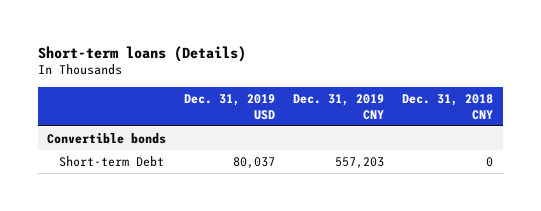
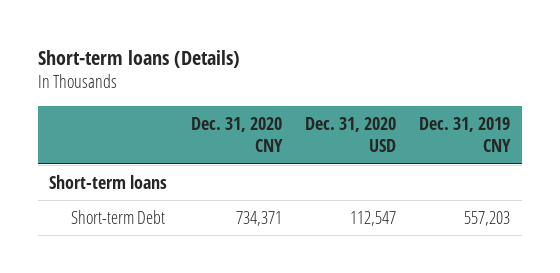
- | Dec. 31, 2019 USD | Dec. 31, 2019 CNY | Dec. 31, 2018 CNY
+ | Dec. 31, 2020 CNY | Dec. 31, 2020 USD | Dec. 31, 2019 CNY
- Convertible bonds
+ Short-term loans

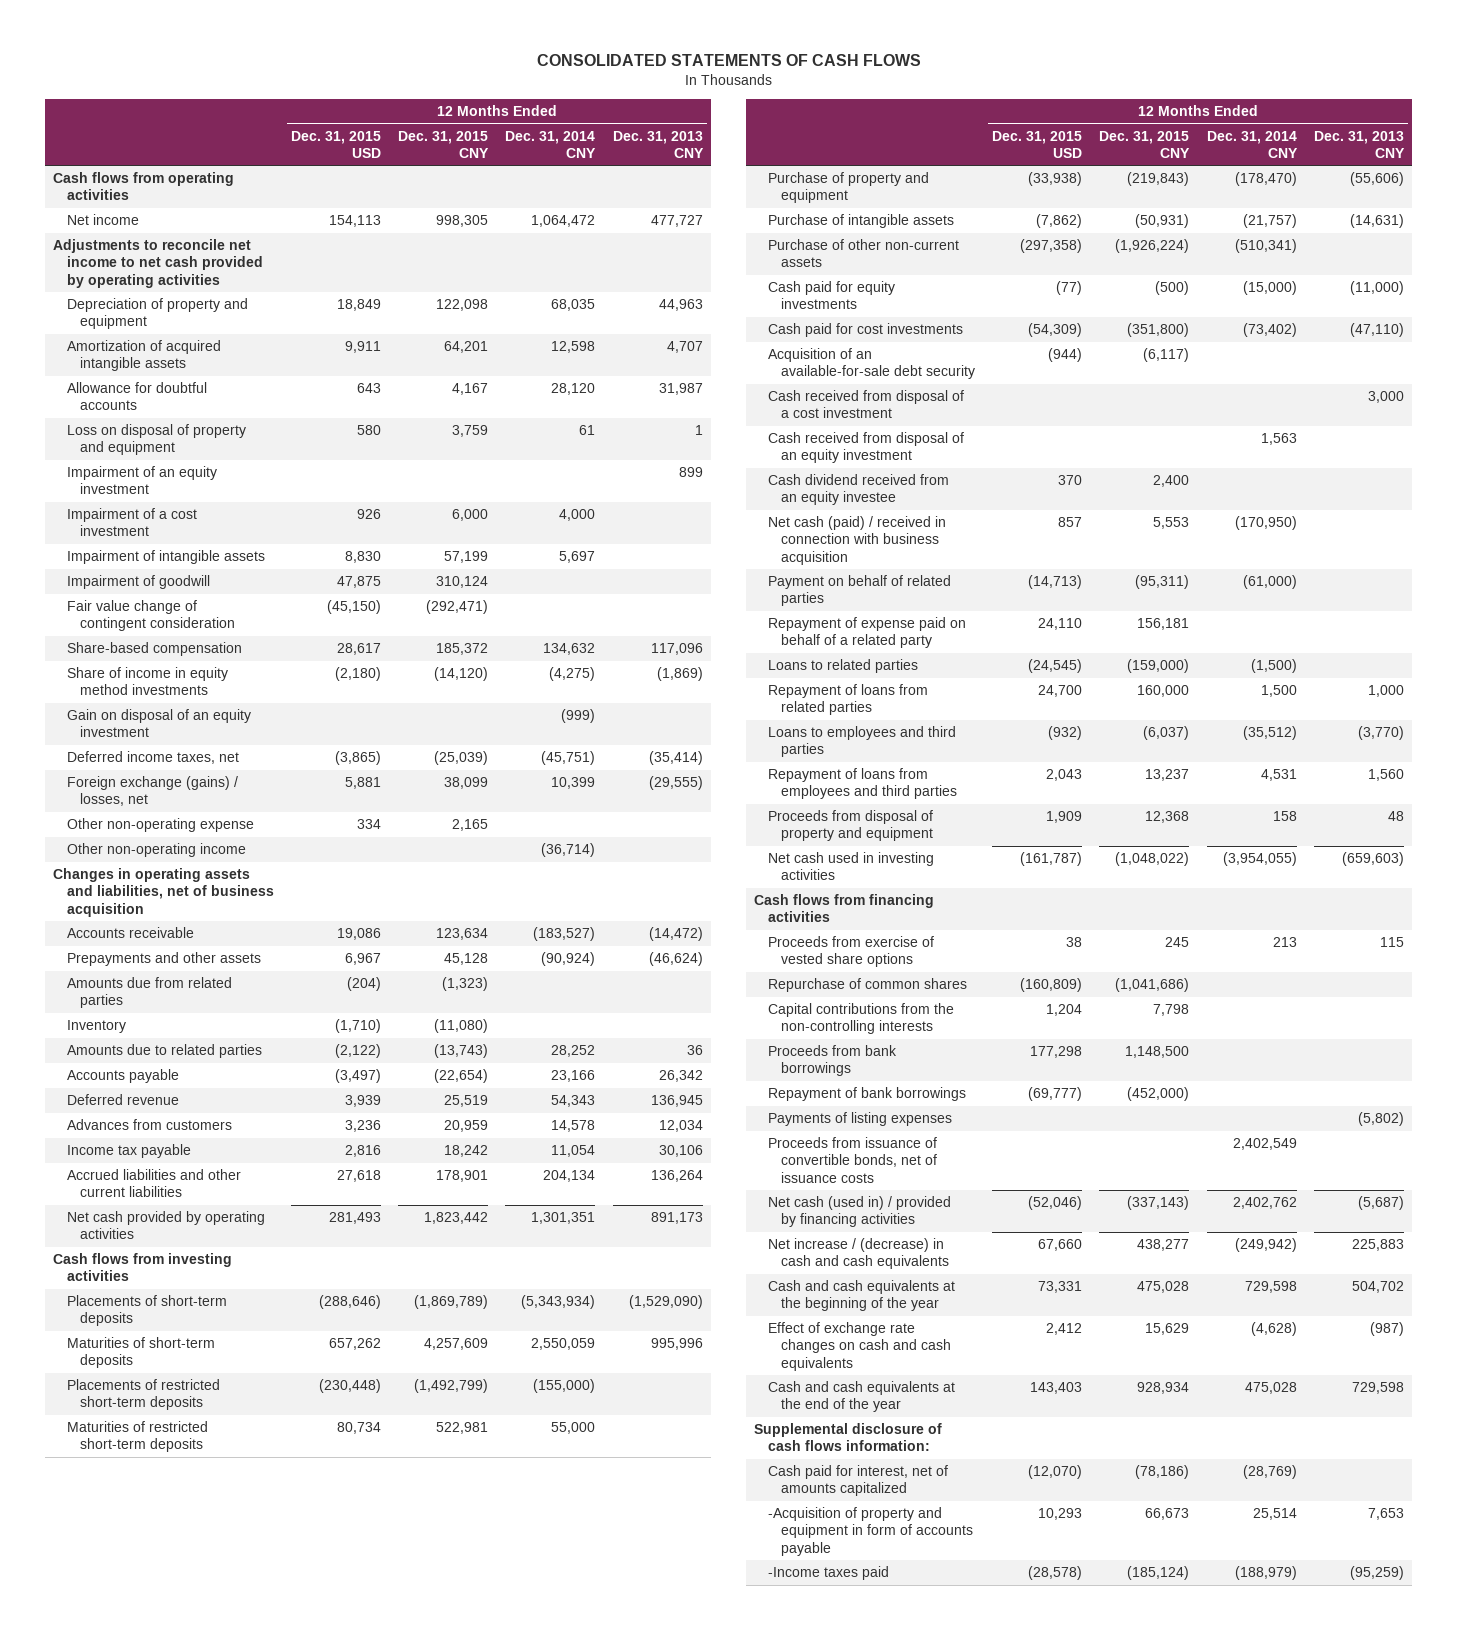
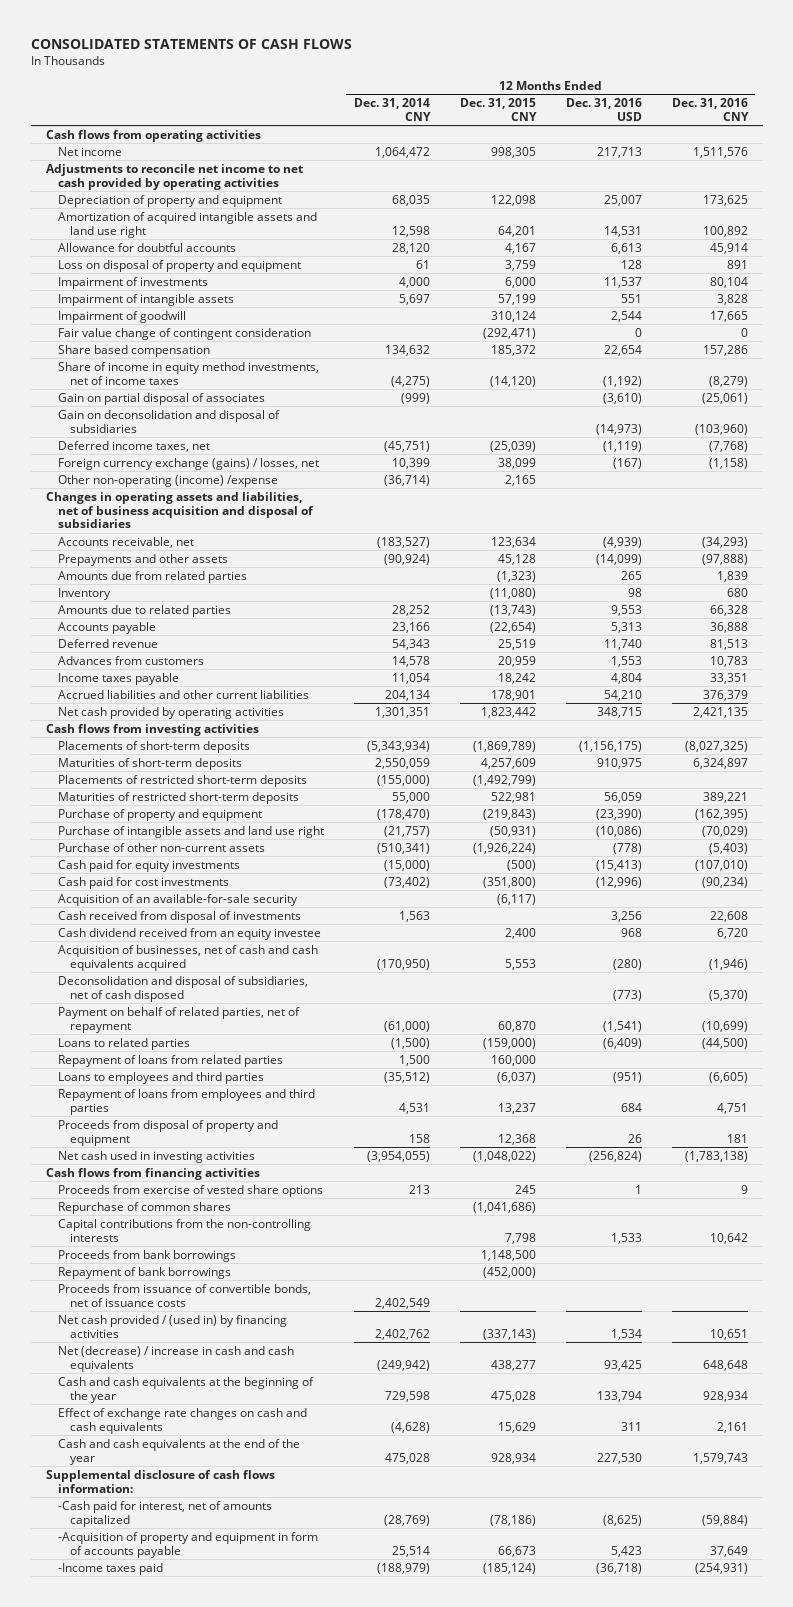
- | 12 Months Ended Dec. 31, 2015 USD | 12 Months Ended Dec. 31, 2015 CNY | 12 Months Ended Dec. 31, 2014 CNY | 12 Months Ended Dec. 31, 2013 CNY
+ | 12 Months Ended Dec. 31, 2014 CNY | 12 Months Ended Dec. 31, 2015 CNY | 12 Months Ended Dec. 31, 2016 USD | 12 Months Ended Dec. 31, 2016 CNY
- Amortization of acquired intangible assets | 9,911 | 64,201 | 12,598 | 4,707
+ Amortization of acquired intangible assets and land use right | 12,598 | 64,201 | 14,531 | 100,892
- Impairment of an equity investment | | | | 899
- Impairment of a cost investment | 926 | 6,000 | 4,000 |
+ Impairment of investments | 4,000 | 6,000 | 11,537 | 80,104
- Share-based compensation | 28,617 | 185,372 | 134,632 | 117,096
- Share of income in equity method investments | (2,180) | (14,120) | (4,275) | (1,869)
- Gain on disposal of an equity investment | | | (999) |
+ Share based compensation | 134,632 | 185,372 | 22,654 | 157,286
+ Share of income in equity method investments, net of income taxes | (4,275) | (14,120) | (1,192) | (8,279)
+ Gain on partial disposal of associates | (999) | | (3,610) | (25,061)
+ Gain on deconsolidation and disposal of subsidiaries | | | (14,973) | (103,960)
- Foreign exchange (gains) / losses, net | 5,881 | 38,099 | 10,399 | (29,555)
- Other non-operating expense | 334 | 2,165 | |
- Other non-operating income | | | (36,714) |
- Changes in operating assets and liabilities, net of business acquisition
- Accounts receivable | 19,086 | 123,634 | (183,527) | (14,472)
+ Foreign currency exchange (gains) / losses, net | 10,399 | 38,099 | (167) | (1,158)
+ Other non-operating (income) /expense | (36,714) | 2,165 | |
+ Changes in operating assets and liabilities, net of business acquisition and disposal of subsidiaries
+ Accounts receivable, net | (183,527) | 123,634 | (4,939) | (34,293)
- Income tax payable | 2,816 | 18,242 | 11,054 | 30,106
+ Income taxes payable | 11,054 | 18,242 | 4,804 | 33,351
- Purchase of intangible assets | (7,862) | (50,931) | (21,757) | (14,631)
+ Purchase of intangible assets and land use right | (21,757) | (50,931) | (10,086) | (70,029)
- Acquisition of an available-for-sale debt security | (944) | (6,117) | |
- Cash received from disposal of a cost investment | | | | 3,000
- Cash received from disposal of an equity investment | | | 1,563 |
+ Acquisition of an available-for-sale security | | (6,117) | |
+ Cash received from disposal of investments | 1,563 | | 3,256 | 22,608
- Net cash (paid) / received in connection with business acquisition | 857 | 5,553 | (170,950) |
- Payment on behalf of related parties | (14,713) | (95,311) | (61,000) |
- Repayment of expense paid on behalf of a related party | 24,110 | 156,181 | |
+ Acquisition of businesses, net of cash and cash equivalents acquired | (170,950) | 5,553 | (280) | (1,946)
+ Deconsolidation and disposal of subsidiaries, net of cash disposed | | | (773) | (5,370)
+ Payment on behalf of related parties, net of repayment | (61,000) | 60,870 | (1,541) | (10,699)
- Payments of listing expenses | | | | (5,802)
- Net cash (used in) / provided by financing activities | (52,046) | (337,143) | 2,402,762 | (5,687)
- Net increase / (decrease) in cash and cash equivalents | 67,660 | 438,277 | (249,942) | 225,883
+ Net cash provided / (used in) by financing activities | 2,402,762 | (337,143) | 1,534 | 10,651
+ Net (decrease) / increase in cash and cash equivalents | (249,942) | 438,277 | 93,425 | 648,648
- Cash paid for interest, net of amounts capitalized | (12,070) | (78,186) | (28,769) |
+ -Cash paid for interest, net of amounts capitalized | (28,769) | (78,186) | (8,625) | (59,884)

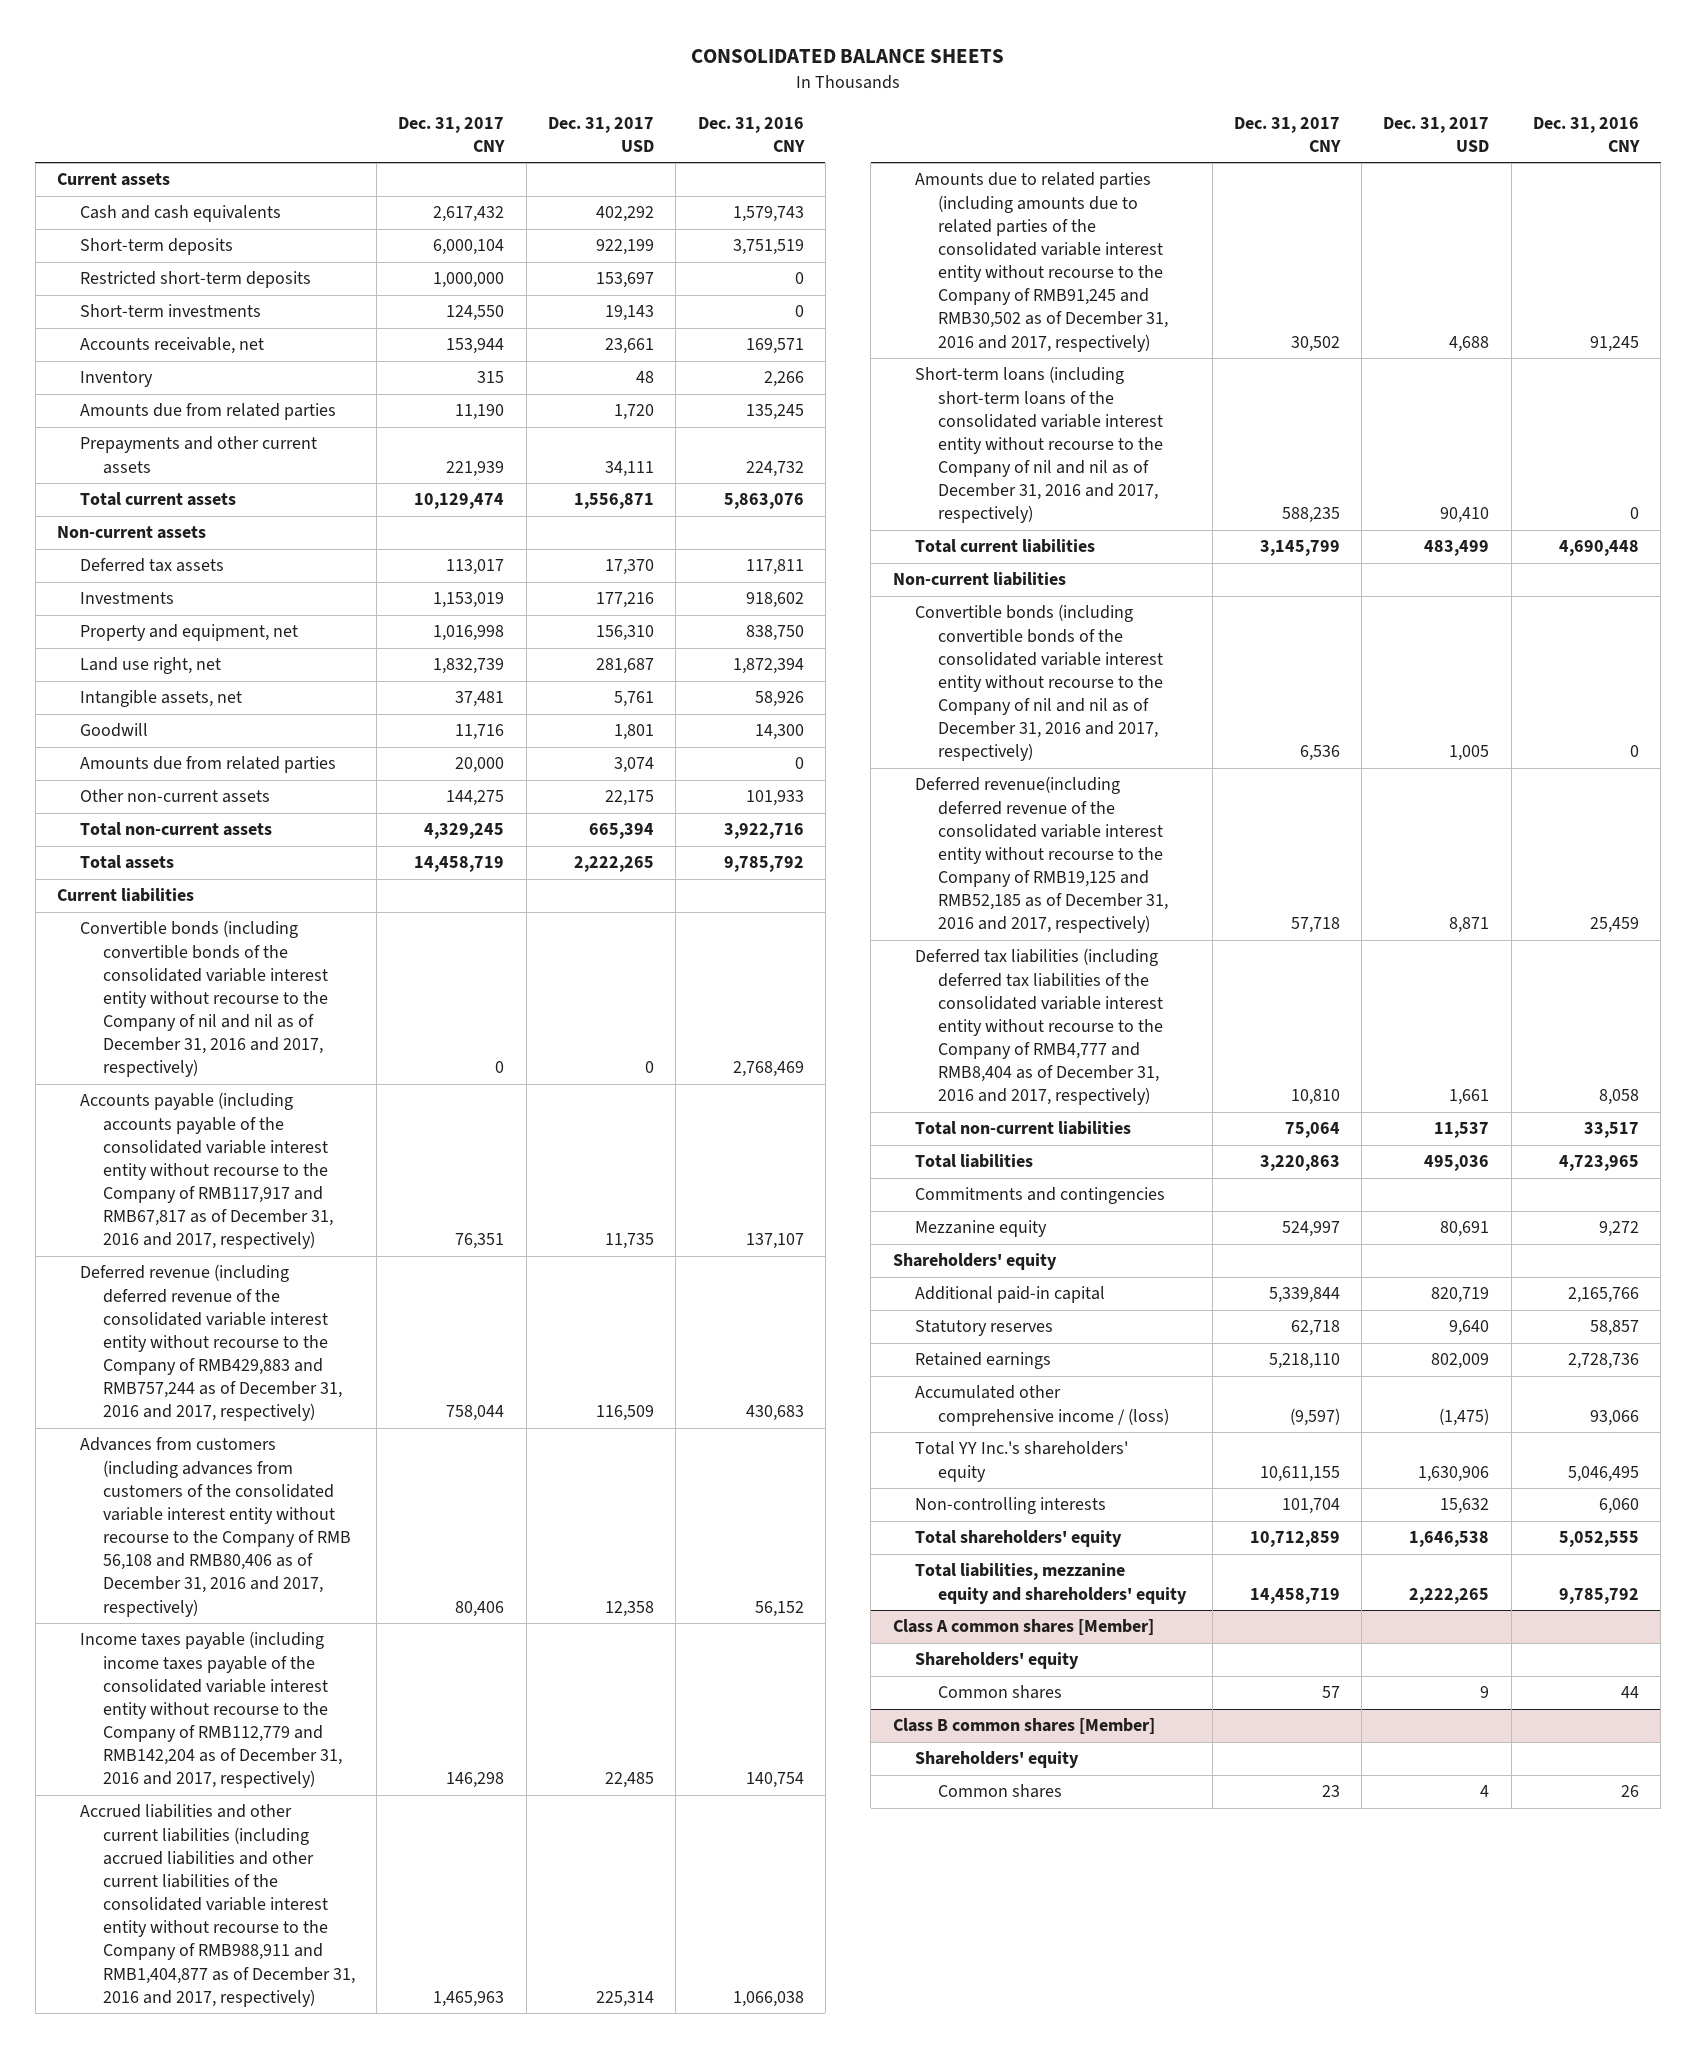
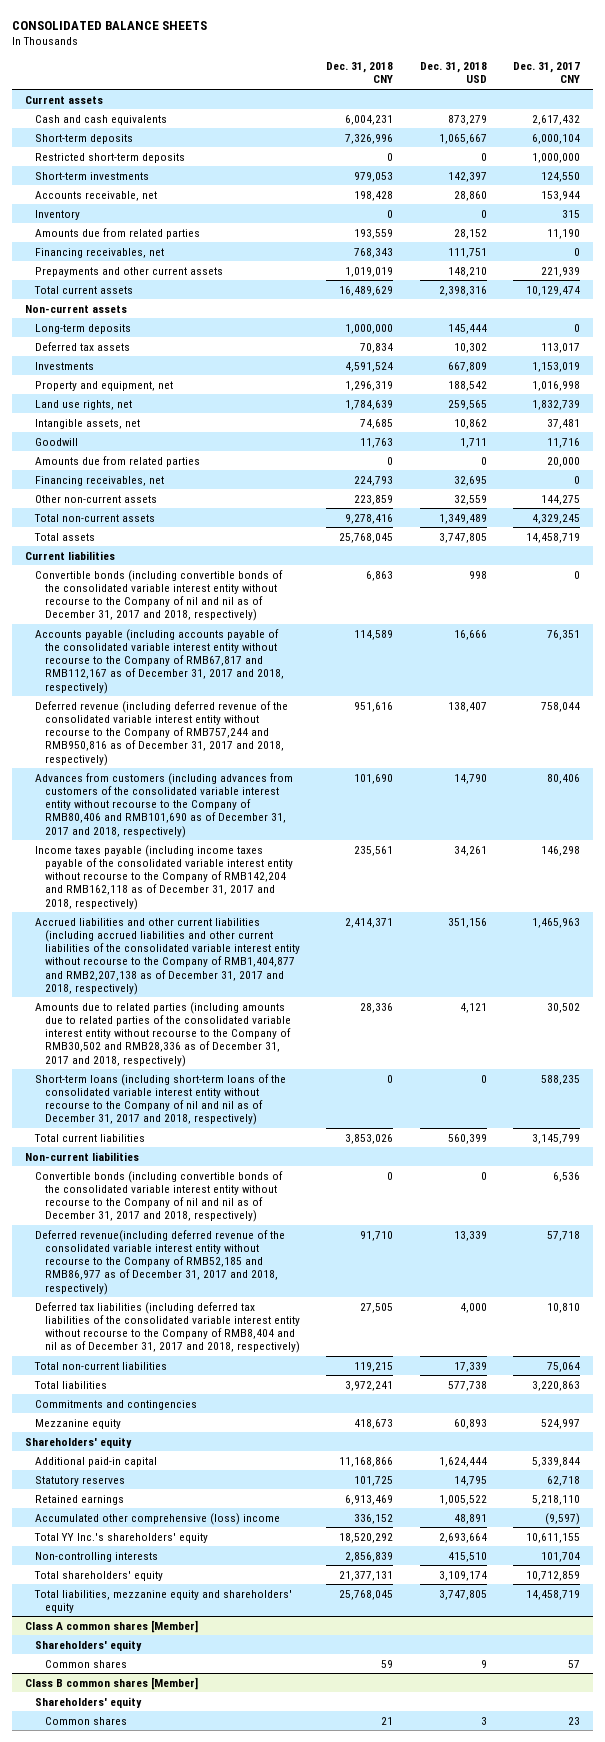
- | Dec. 31, 2017 CNY | Dec. 31, 2017 USD | Dec. 31, 2016 CNY
+ | Dec. 31, 2018 CNY | Dec. 31, 2018 USD | Dec. 31, 2017 CNY
+ Financing receivables, net | 768,343 | 111,751 | 0
+ Long-term deposits | 1,000,000 | 145,444 | 0
- Land use right, net | 1,832,739 | 281,687 | 1,872,394
+ Land use rights, net | 1,784,639 | 259,565 | 1,832,739
+ Financing receivables, net | 224,793 | 32,695 | 0
- Convertible bonds (including convertible bonds of the consolidated variable interest entity without recourse to the Company of nil and nil as of December 31, 2016 and 2017, respectively) | 0 | 0 | 2,768,469
- Accounts payable (including accounts payable of the consolidated variable interest entity without recourse to the Company of RMB117,917 and RMB67,817 as of December 31, 2016 and 2017, respectively) | 76,351 | 11,735 | 137,107
- Deferred revenue (including deferred revenue of the consolidated variable interest entity without recourse to the Company of RMB429,883 and RMB757,244 as of December 31, 2016 and 2017, respectively) | 758,044 | 116,509 | 430,683
- Advances from customers (including advances from customers of the consolidated variable interest entity without recourse to the Company of RMB 56,108 and RMB80,406 as of December 31, 2016 and 2017, respectively) | 80,406 | 12,358 | 56,152
- Income taxes payable (including income taxes payable of the consolidated variable interest entity without recourse to the Company of RMB112,779 and RMB142,204 as of December 31, 2016 and 2017, respectively) | 146,298 | 22,485 | 140,754
- Accrued liabilities and other current liabilities (including accrued liabilities and other current liabilities of the consolidated variable interest entity without recourse to the Company of RMB988,911 and RMB1,404,877 as of December 31, 2016 and 2017, respectively) | 1,465,963 | 225,314 | 1,066,038
- Amounts due to related parties (including amounts due to related parties of the consolidated variable interest entity without recourse to the Company of RMB91,245 and RMB30,502 as of December 31, 2016 and 2017, respectively) | 30,502 | 4,688 | 91,245
- Short-term loans (including short-term loans of the consolidated variable interest entity without recourse to the Company of nil and nil as of December 31, 2016 and 2017, respectively) | 588,235 | 90,410 | 0
+ Convertible bonds (including convertible bonds of the consolidated variable interest entity without recourse to the Company of nil and nil as of December 31, 2017 and 2018, respectively) | 6,863 | 998 | 0
+ Accounts payable (including accounts payable of the consolidated variable interest entity without recourse to the Company of RMB67,817 and RMB112,167 as of December 31, 2017 and 2018, respectively) | 114,589 | 16,666 | 76,351
+ Deferred revenue (including deferred revenue of the consolidated variable interest entity without recourse to the Company of RMB757,244 and RMB950,816 as of December 31, 2017 and 2018, respectively) | 951,616 | 138,407 | 758,044
+ Advances from customers (including advances from customers of the consolidated variable interest entity without recourse to the Company of RMB80,406 and RMB101,690 as of December 31, 2017 and 2018, respectively) | 101,690 | 14,790 | 80,406
+ Income taxes payable (including income taxes payable of the consolidated variable interest entity without recourse to the Company of RMB142,204 and RMB162,118 as of December 31, 2017 and 2018, respectively) | 235,561 | 34,261 | 146,298
+ Accrued liabilities and other current liabilities (including accrued liabilities and other current liabilities of the consolidated variable interest entity without recourse to the Company of RMB1,404,877 and RMB2,207,138 as of December 31, 2017 and 2018, respectively) | 2,414,371 | 351,156 | 1,465,963
+ Amounts due to related parties (including amounts due to related parties of the consolidated variable interest entity without recourse to the Company of RMB30,502 and RMB28,336 as of December 31, 2017 and 2018, respectively) | 28,336 | 4,121 | 30,502
+ Short-term loans (including short-term loans of the consolidated variable interest entity without recourse to the Company of nil and nil as of December 31, 2017 and 2018, respectively) | 0 | 0 | 588,235
- Convertible bonds (including convertible bonds of the consolidated variable interest entity without recourse to the Company of nil and nil as of December 31, 2016 and 2017, respectively) | 6,536 | 1,005 | 0
- Deferred revenue(including deferred revenue of the consolidated variable interest entity without recourse to the Company of RMB19,125 and RMB52,185 as of December 31, 2016 and 2017, respectively) | 57,718 | 8,871 | 25,459
- Deferred tax liabilities (including deferred tax liabilities of the consolidated variable interest entity without recourse to the Company of RMB4,777 and RMB8,404 as of December 31, 2016 and 2017, respectively) | 10,810 | 1,661 | 8,058
+ Convertible bonds (including convertible bonds of the consolidated variable interest entity without recourse to the Company of nil and nil as of December 31, 2017 and 2018, respectively) | 0 | 0 | 6,536
+ Deferred revenue(including deferred revenue of the consolidated variable interest entity without recourse to the Company of RMB52,185 and RMB86,977 as of December 31, 2017 and 2018, respectively) | 91,710 | 13,339 | 57,718
+ Deferred tax liabilities (including deferred tax liabilities of the consolidated variable interest entity without recourse to the Company of RMB8,404 and nil as of December 31, 2017 and 2018, respectively) | 27,505 | 4,000 | 10,810
- Accumulated other comprehensive income / (loss) | (9,597) | (1,475) | 93,066
+ Accumulated other comprehensive (loss) income | 336,152 | 48,891 | (9,597)

